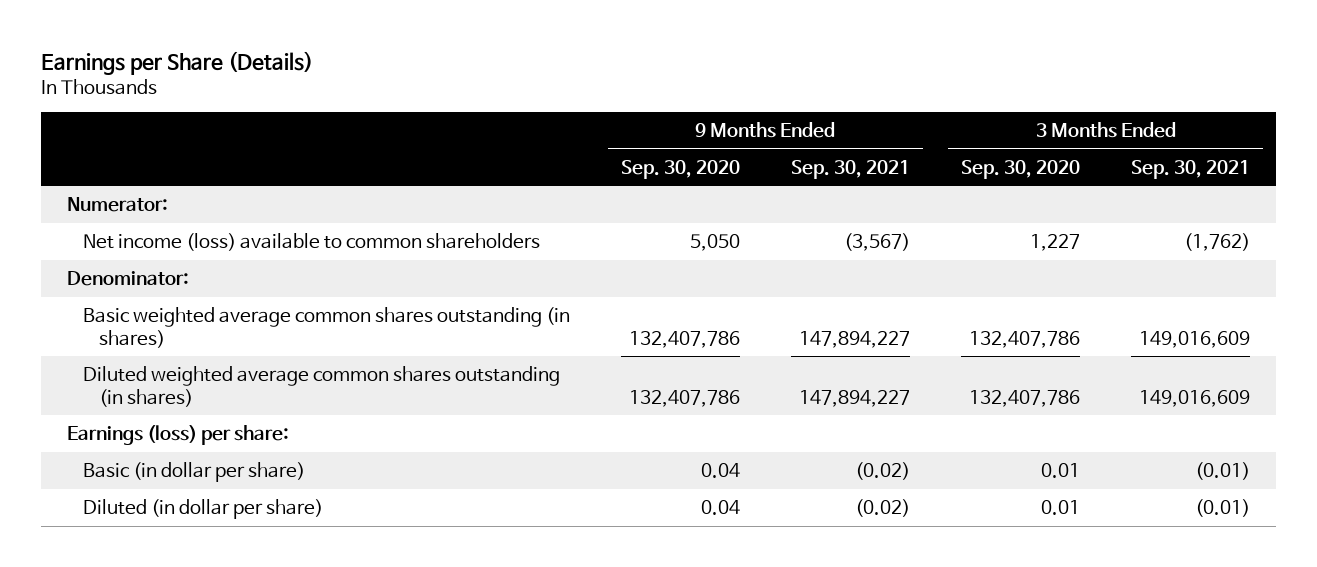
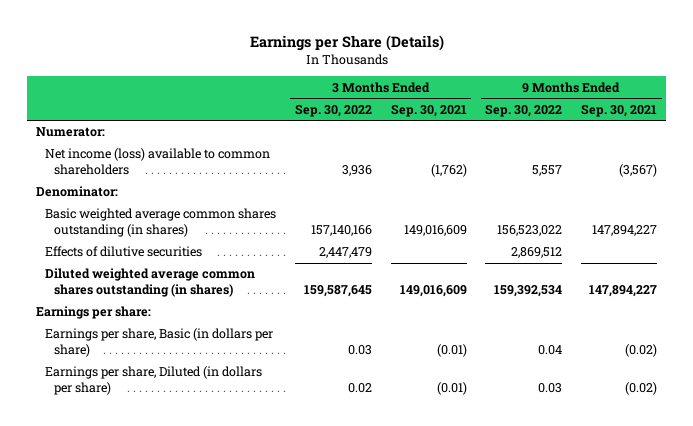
- | 9 Months Ended Sep. 30, 2020 | 9 Months Ended Sep. 30, 2021 | 3 Months Ended Sep. 30, 2020 | 3 Months Ended Sep. 30, 2021
+ | 3 Months Ended Sep. 30, 2022 | 3 Months Ended Sep. 30, 2021 | 9 Months Ended Sep. 30, 2022 | 9 Months Ended Sep. 30, 2021
+ Effects of dilutive securities | 2,447,479 | | 2,869,512 |
- Earnings (loss) per share:
- Basic (in dollar per share) | 0.04 | (0.02) | 0.01 | (0.01)
- Diluted (in dollar per share) | 0.04 | (0.02) | 0.01 | (0.01)
+ Earnings per share:
+ Earnings per share, Basic (in dollars per share) | 0.03 | (0.01) | 0.04 | (0.02)
+ Earnings per share, Diluted (in dollars per share) | 0.02 | (0.01) | 0.03 | (0.02)

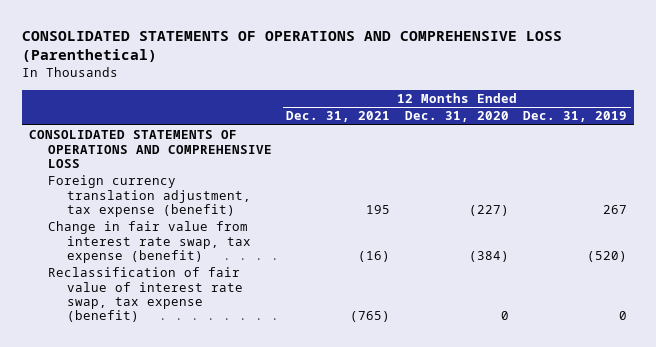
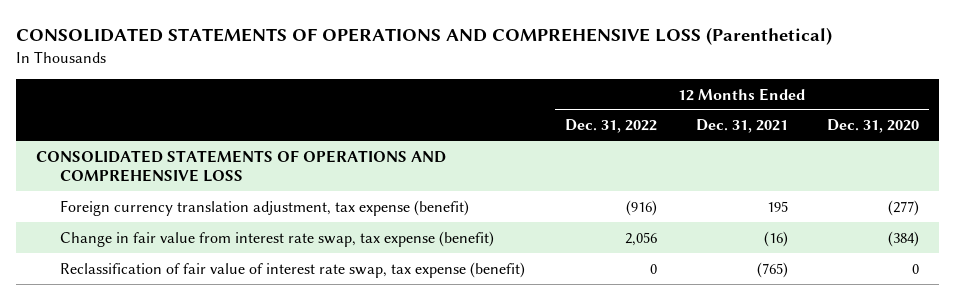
- | 12 Months Ended Dec. 31, 2021 | 12 Months Ended Dec. 31, 2020 | 12 Months Ended Dec. 31, 2019
+ | 12 Months Ended Dec. 31, 2022 | 12 Months Ended Dec. 31, 2021 | 12 Months Ended Dec. 31, 2020
- Foreign currency translation adjustment, tax expense (benefit) | 195 | (227) | 267
+ Foreign currency translation adjustment, tax expense (benefit) | (916) | 195 | (277)

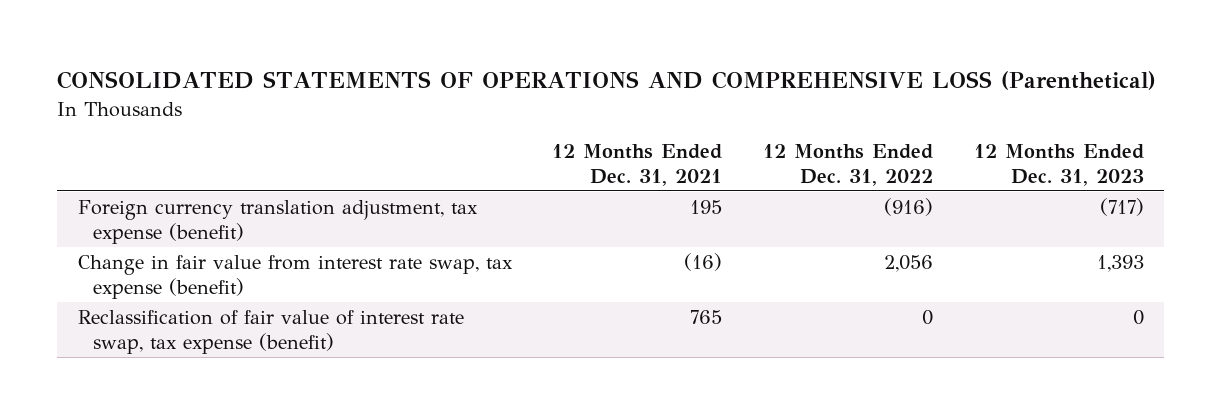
- | 12 Months Ended Dec. 31, 2022 | 12 Months Ended Dec. 31, 2021 | 12 Months Ended Dec. 31, 2020
+ | 12 Months Ended Dec. 31, 2021 | 12 Months Ended Dec. 31, 2022 | 12 Months Ended Dec. 31, 2023
- CONSOLIDATED STATEMENTS OF OPERATIONS AND COMPREHENSIVE LOSS
- Reclassification of fair value of interest rate swap, tax expense (benefit) | 0 | (765) | 0
+ Reclassification of fair value of interest rate swap, tax expense (benefit) | 765 | 0 | 0

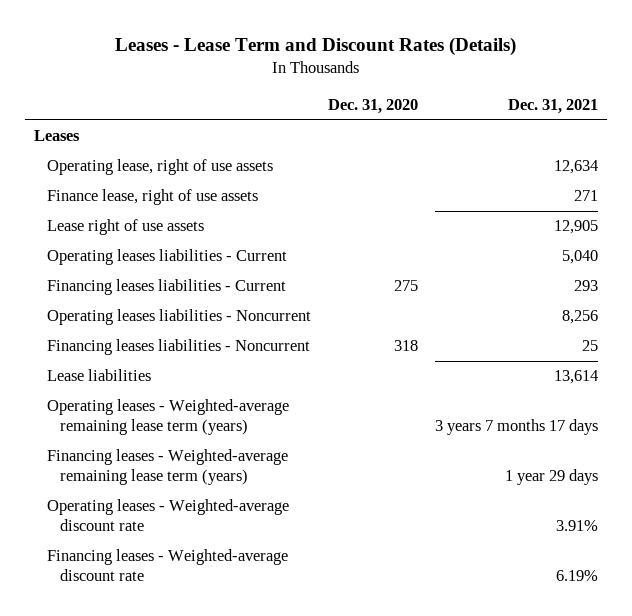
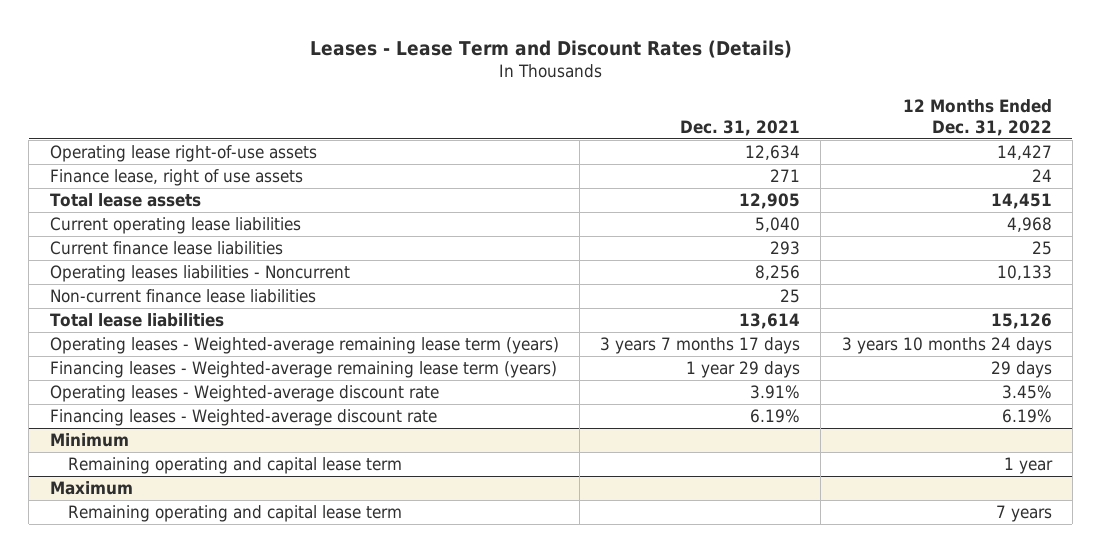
- | Dec. 31, 2020 | Dec. 31, 2021
+ | Dec. 31, 2021 | 12 Months Ended Dec. 31, 2022
- Leases
- Operating lease, right of use assets | | 12,634
+ Operating lease right-of-use assets | 12,634 | 14,427
- Lease right of use assets | | 12,905
- Operating leases liabilities - Current | | 5,040
- Financing leases liabilities - Current | 275 | 293
+ Total lease assets | 12,905 | 14,451
+ Current operating lease liabilities | 5,040 | 4,968
+ Current finance lease liabilities | 293 | 25
- Financing leases liabilities - Noncurrent | 318 | 25
- Lease liabilities | | 13,614
+ Non-current finance lease liabilities | 25 |
+ Total lease liabilities | 13,614 | 15,126
+ Minimum
+ Remaining operating and capital lease term | | 1 year
+ Maximum
+ Remaining operating and capital lease term | | 7 years

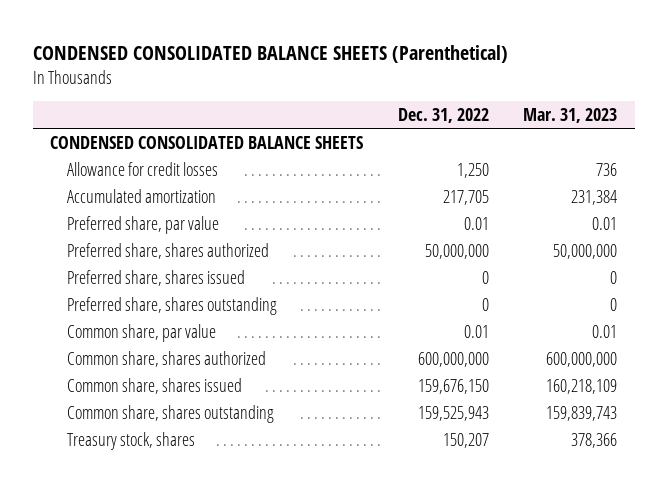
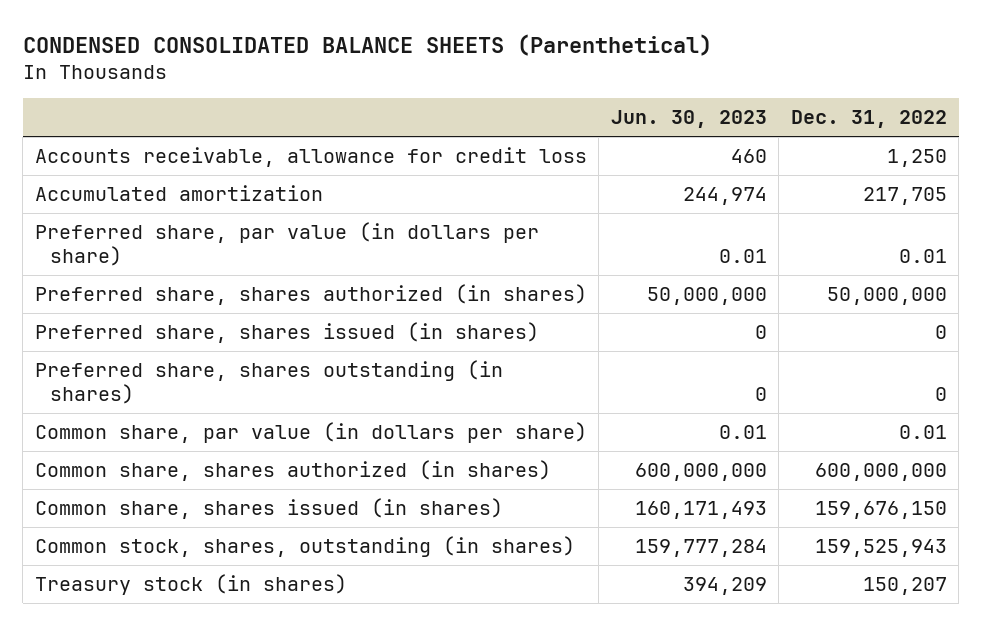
- | Dec. 31, 2022 | Mar. 31, 2023
+ | Jun. 30, 2023 | Dec. 31, 2022
- CONDENSED CONSOLIDATED BALANCE SHEETS
- Allowance for credit losses | 1,250 | 736
+ Accounts receivable, allowance for credit loss | 460 | 1,250
- Preferred share, par value | 0.01 | 0.01
- Preferred share, shares authorized | 50,000,000 | 50,000,000
- Preferred share, shares issued | 0 | 0
- Preferred share, shares outstanding | 0 | 0
- Common share, par value | 0.01 | 0.01
- Common share, shares authorized | 600,000,000 | 600,000,000
- Common share, shares issued | 159,676,150 | 160,218,109
- Common share, shares outstanding | 159,525,943 | 159,839,743
- Treasury stock, shares | 150,207 | 378,366
+ Preferred share, par value (in dollars per share) | 0.01 | 0.01
+ Preferred share, shares authorized (in shares) | 50,000,000 | 50,000,000
+ Preferred share, shares issued (in shares) | 0 | 0
+ Preferred share, shares outstanding (in shares) | 0 | 0
+ Common share, par value (in dollars per share) | 0.01 | 0.01
+ Common share, shares authorized (in shares) | 600,000,000 | 600,000,000
+ Common share, shares issued (in shares) | 160,171,493 | 159,676,150
+ Common stock, shares, outstanding (in shares) | 159,777,284 | 159,525,943
+ Treasury stock (in shares) | 394,209 | 150,207

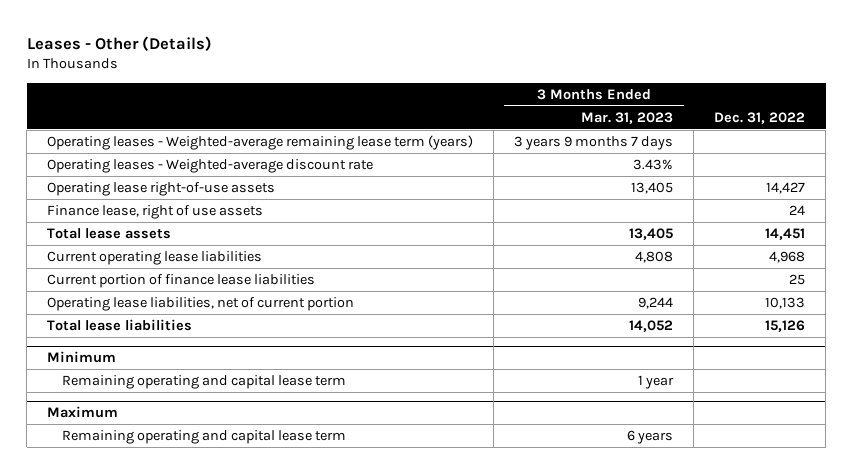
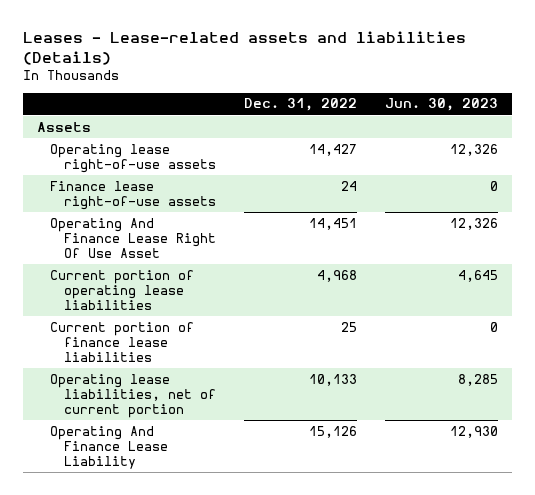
- Leases - Other (Details)
+ Leases - Lease-related assets and liabilities (Details)
- | 3 Months Ended Mar. 31, 2023 | Dec. 31, 2022
+ | Dec. 31, 2022 | Jun. 30, 2023
- Operating leases - Weighted-average remaining lease term (years) | 3 years 9 months 7 days |
- Operating leases - Weighted-average discount rate | 3.43% |
+ Assets
- Finance lease, right of use assets | | 24
- Total lease assets | 13,405 | 14,451
- Current operating lease liabilities | 4,808 | 4,968
+ Finance lease right-of-use assets | 24 | 0
+ Operating And Finance Lease Right Of Use Asset | 14,451 | 12,326
+ Current portion of operating lease liabilities | 4,968 | 4,645
- Total lease liabilities | 14,052 | 15,126
- Minimum
- Remaining operating and capital lease term | 1 year |
- Maximum
- Remaining operating and capital lease term | 6 years |
+ Operating And Finance Lease Liability | 15,126 | 12,930

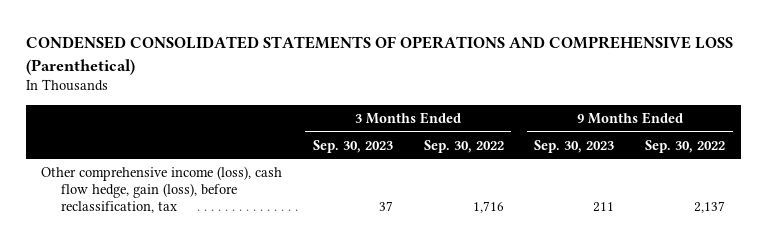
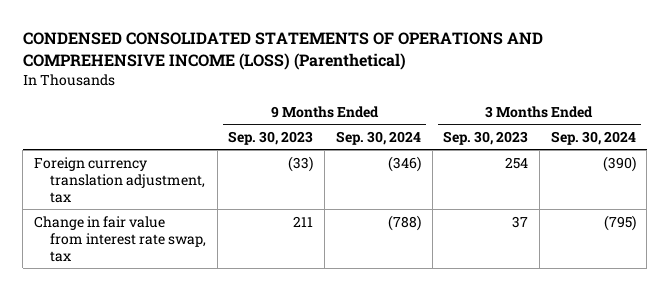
- CONDENSED CONSOLIDATED STATEMENTS OF OPERATIONS AND COMPREHENSIVE LOSS (Parenthetical)
+ CONDENSED CONSOLIDATED STATEMENTS OF OPERATIONS AND COMPREHENSIVE INCOME (LOSS) (Parenthetical)
- | 3 Months Ended Sep. 30, 2023 | 3 Months Ended Sep. 30, 2022 | 9 Months Ended Sep. 30, 2023 | 9 Months Ended Sep. 30, 2022
+ | 9 Months Ended Sep. 30, 2023 | 9 Months Ended Sep. 30, 2024 | 3 Months Ended Sep. 30, 2023 | 3 Months Ended Sep. 30, 2024
- Other comprehensive income (loss), cash flow hedge, gain (loss), before reclassification, tax | 37 | 1,716 | 211 | 2,137
+ Foreign currency translation adjustment, tax | (33) | (346) | 254 | (390)
+ Change in fair value from interest rate swap, tax | 211 | (788) | 37 | (795)

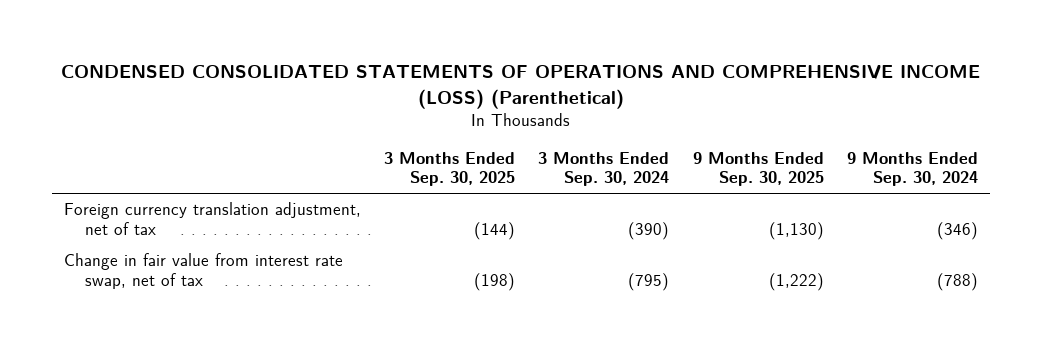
- | 9 Months Ended Sep. 30, 2023 | 9 Months Ended Sep. 30, 2024 | 3 Months Ended Sep. 30, 2023 | 3 Months Ended Sep. 30, 2024
+ | 3 Months Ended Sep. 30, 2025 | 3 Months Ended Sep. 30, 2024 | 9 Months Ended Sep. 30, 2025 | 9 Months Ended Sep. 30, 2024
- Foreign currency translation adjustment, tax | (33) | (346) | 254 | (390)
- Change in fair value from interest rate swap, tax | 211 | (788) | 37 | (795)
+ Foreign currency translation adjustment, net of tax | (144) | (390) | (1,130) | (346)
+ Change in fair value from interest rate swap, net of tax | (198) | (795) | (1,222) | (788)

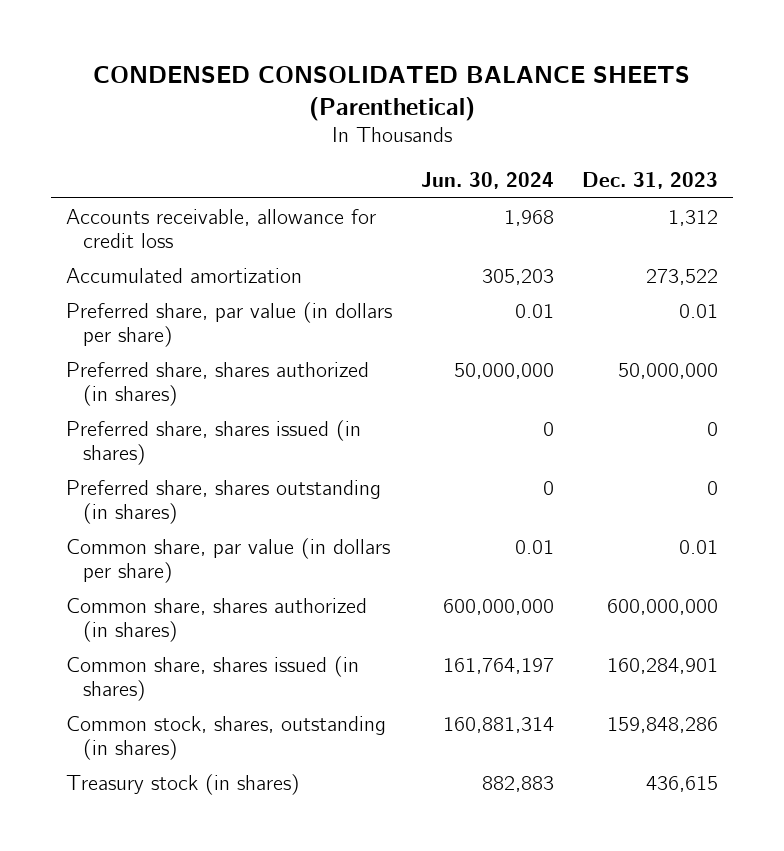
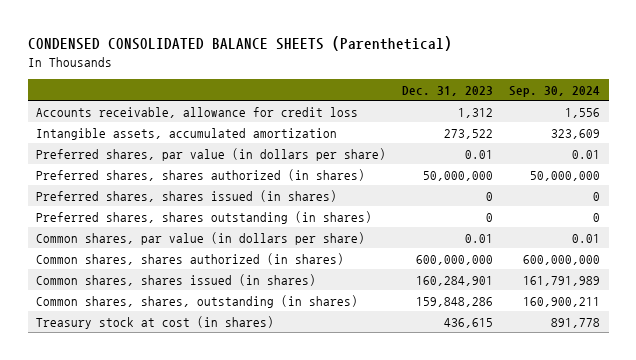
- | Jun. 30, 2024 | Dec. 31, 2023
+ | Dec. 31, 2023 | Sep. 30, 2024
- Accumulated amortization | 305,203 | 273,522
- Preferred share, par value (in dollars per share) | 0.01 | 0.01
- Preferred share, shares authorized (in shares) | 50,000,000 | 50,000,000
- Preferred share, shares issued (in shares) | 0 | 0
- Preferred share, shares outstanding (in shares) | 0 | 0
- Common share, par value (in dollars per share) | 0.01 | 0.01
- Common share, shares authorized (in shares) | 600,000,000 | 600,000,000
- Common share, shares issued (in shares) | 161,764,197 | 160,284,901
- Common stock, shares, outstanding (in shares) | 160,881,314 | 159,848,286
- Treasury stock (in shares) | 882,883 | 436,615
+ Intangible assets, accumulated amortization | 273,522 | 323,609
+ Preferred shares, par value (in dollars per share) | 0.01 | 0.01
+ Preferred shares, shares authorized (in shares) | 50,000,000 | 50,000,000
+ Preferred shares, shares issued (in shares) | 0 | 0
+ Preferred shares, shares outstanding (in shares) | 0 | 0
+ Common shares, par value (in dollars per share) | 0.01 | 0.01
+ Common shares, shares authorized (in shares) | 600,000,000 | 600,000,000
+ Common shares, shares issued (in shares) | 160,284,901 | 161,791,989
+ Common shares, shares, outstanding (in shares) | 159,848,286 | 160,900,211
+ Treasury stock at cost (in shares) | 436,615 | 891,778

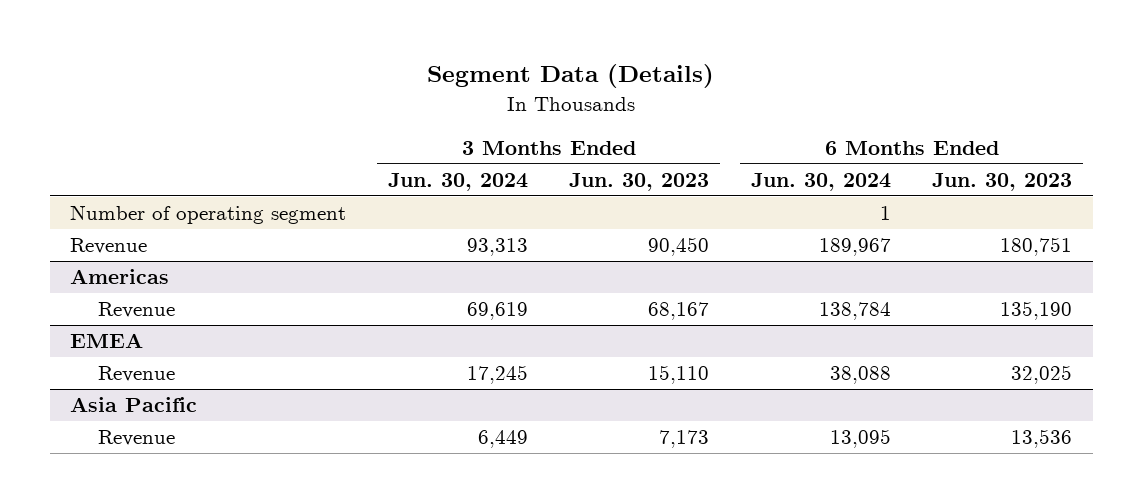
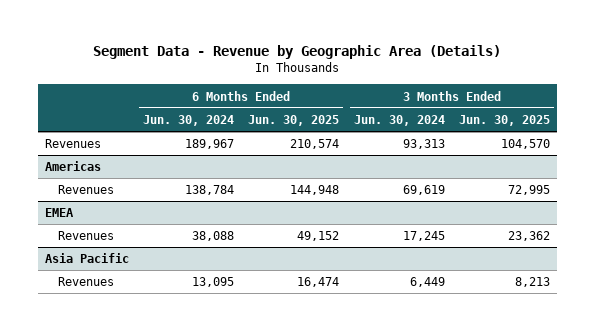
- Segment Data (Details)
+ Segment Data - Revenue by Geographic Area (Details)
- | 3 Months Ended Jun. 30, 2024 | 3 Months Ended Jun. 30, 2023 | 6 Months Ended Jun. 30, 2024 | 6 Months Ended Jun. 30, 2023
+ | 6 Months Ended Jun. 30, 2024 | 6 Months Ended Jun. 30, 2025 | 3 Months Ended Jun. 30, 2024 | 3 Months Ended Jun. 30, 2025
- Number of operating segment | | | 1 |
- Revenue | 93,313 | 90,450 | 189,967 | 180,751
+ Revenues | 189,967 | 210,574 | 93,313 | 104,570
@ Americas
- Revenue | 69,619 | 68,167 | 138,784 | 135,190
+ Revenues | 138,784 | 144,948 | 69,619 | 72,995
@ EMEA
- Revenue | 17,245 | 15,110 | 38,088 | 32,025
+ Revenues | 38,088 | 49,152 | 17,245 | 23,362
@ Asia Pacific
- Revenue | 6,449 | 7,173 | 13,095 | 13,536
+ Revenues | 13,095 | 16,474 | 6,449 | 8,213

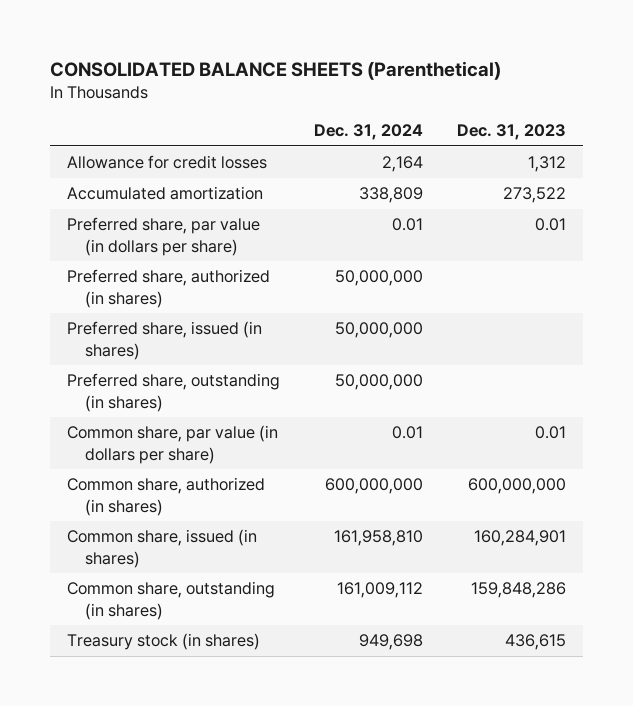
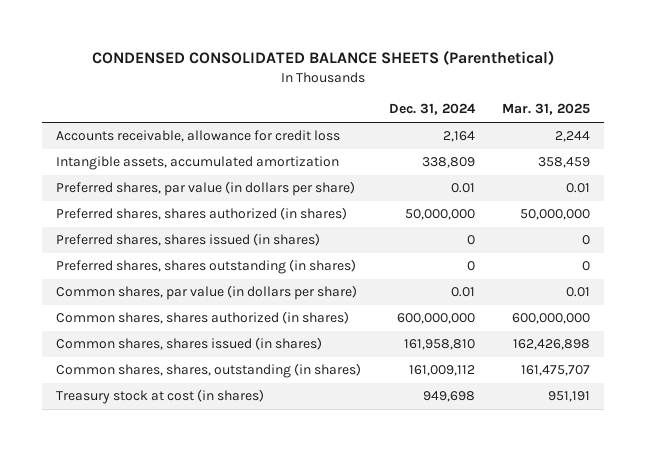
- CONSOLIDATED BALANCE SHEETS (Parenthetical)
+ CONDENSED CONSOLIDATED BALANCE SHEETS (Parenthetical)
- | Dec. 31, 2024 | Dec. 31, 2023
+ | Dec. 31, 2024 | Mar. 31, 2025
- Allowance for credit losses | 2,164 | 1,312
- Accumulated amortization | 338,809 | 273,522
- Preferred share, par value (in dollars per share) | 0.01 | 0.01
- Preferred share, authorized (in shares) | 50,000,000 |
- Preferred share, issued (in shares) | 50,000,000 |
- Preferred share, outstanding (in shares) | 50,000,000 |
- Common share, par value (in dollars per share) | 0.01 | 0.01
- Common share, authorized (in shares) | 600,000,000 | 600,000,000
- Common share, issued (in shares) | 161,958,810 | 160,284,901
- Common share, outstanding (in shares) | 161,009,112 | 159,848,286
- Treasury stock (in shares) | 949,698 | 436,615
+ Accounts receivable, allowance for credit loss | 2,164 | 2,244
+ Intangible assets, accumulated amortization | 338,809 | 358,459
+ Preferred shares, par value (in dollars per share) | 0.01 | 0.01
+ Preferred shares, shares authorized (in shares) | 50,000,000 | 50,000,000
+ Preferred shares, shares issued (in shares) | 0 | 0
+ Preferred shares, shares outstanding (in shares) | 0 | 0
+ Common shares, par value (in dollars per share) | 0.01 | 0.01
+ Common shares, shares authorized (in shares) | 600,000,000 | 600,000,000
+ Common shares, shares issued (in shares) | 161,958,810 | 162,426,898
+ Common shares, shares, outstanding (in shares) | 161,009,112 | 161,475,707
+ Treasury stock at cost (in shares) | 949,698 | 951,191

